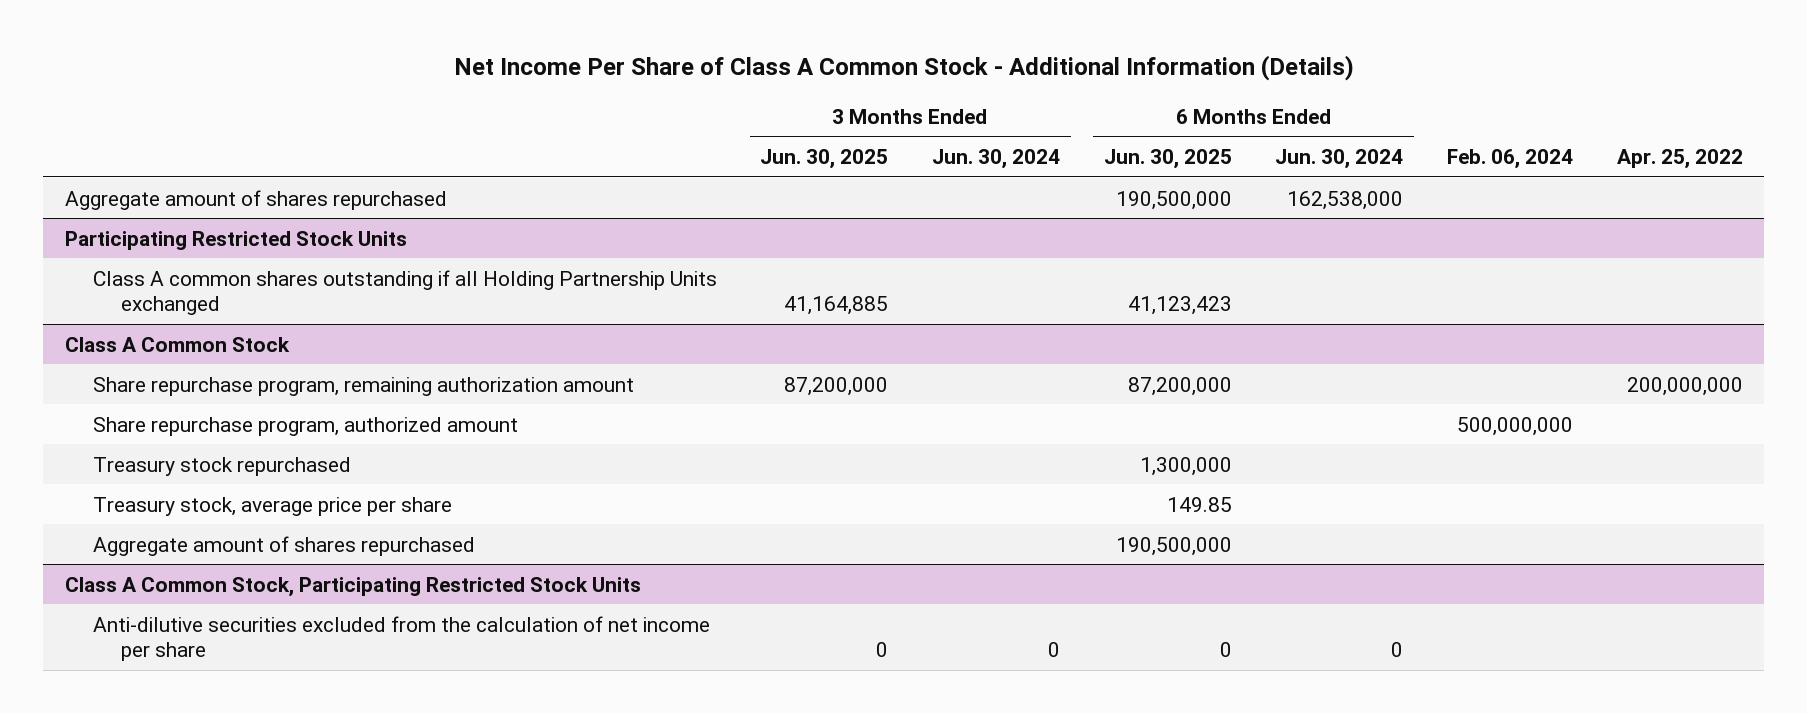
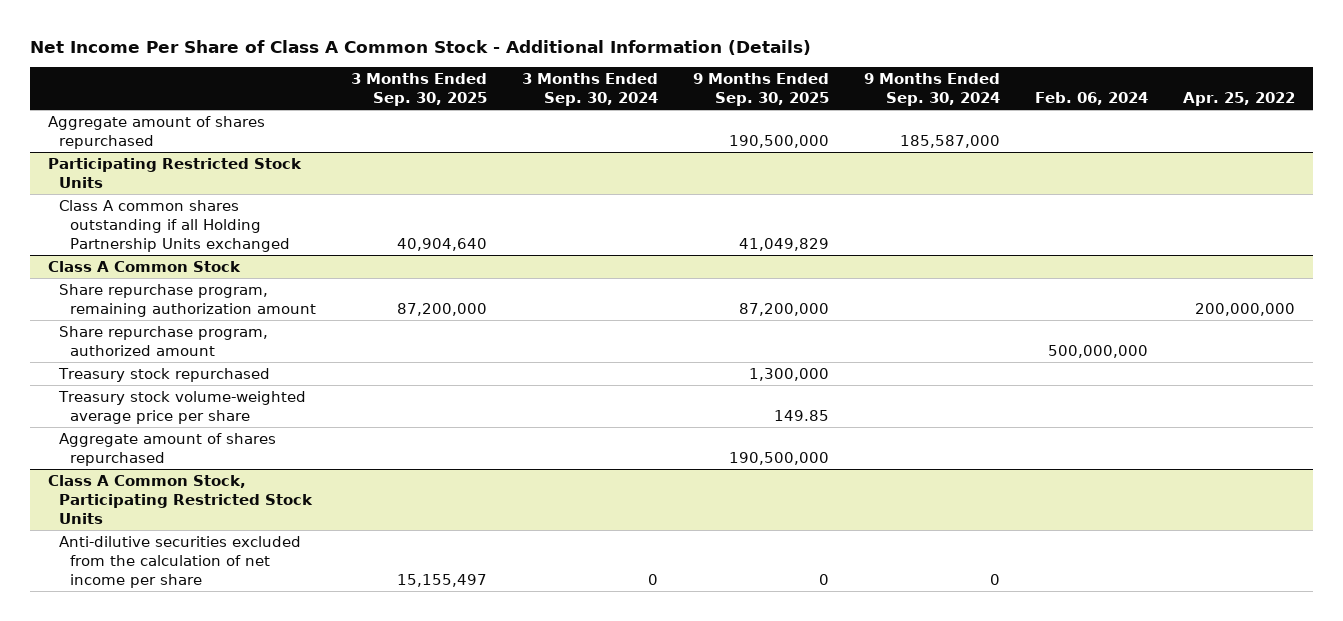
- | 3 Months Ended Jun. 30, 2025 | 3 Months Ended Jun. 30, 2024 | 6 Months Ended Jun. 30, 2025 | 6 Months Ended Jun. 30, 2024 | Feb. 06, 2024 | Apr. 25, 2022
+ | 3 Months Ended Sep. 30, 2025 | 3 Months Ended Sep. 30, 2024 | 9 Months Ended Sep. 30, 2025 | 9 Months Ended Sep. 30, 2024 | Feb. 06, 2024 | Apr. 25, 2022
@ Class A Common Stock
- Treasury stock, average price per share | | | 149.85 | | |
+ Treasury stock volume-weighted average price per share | | | 149.85 | | |

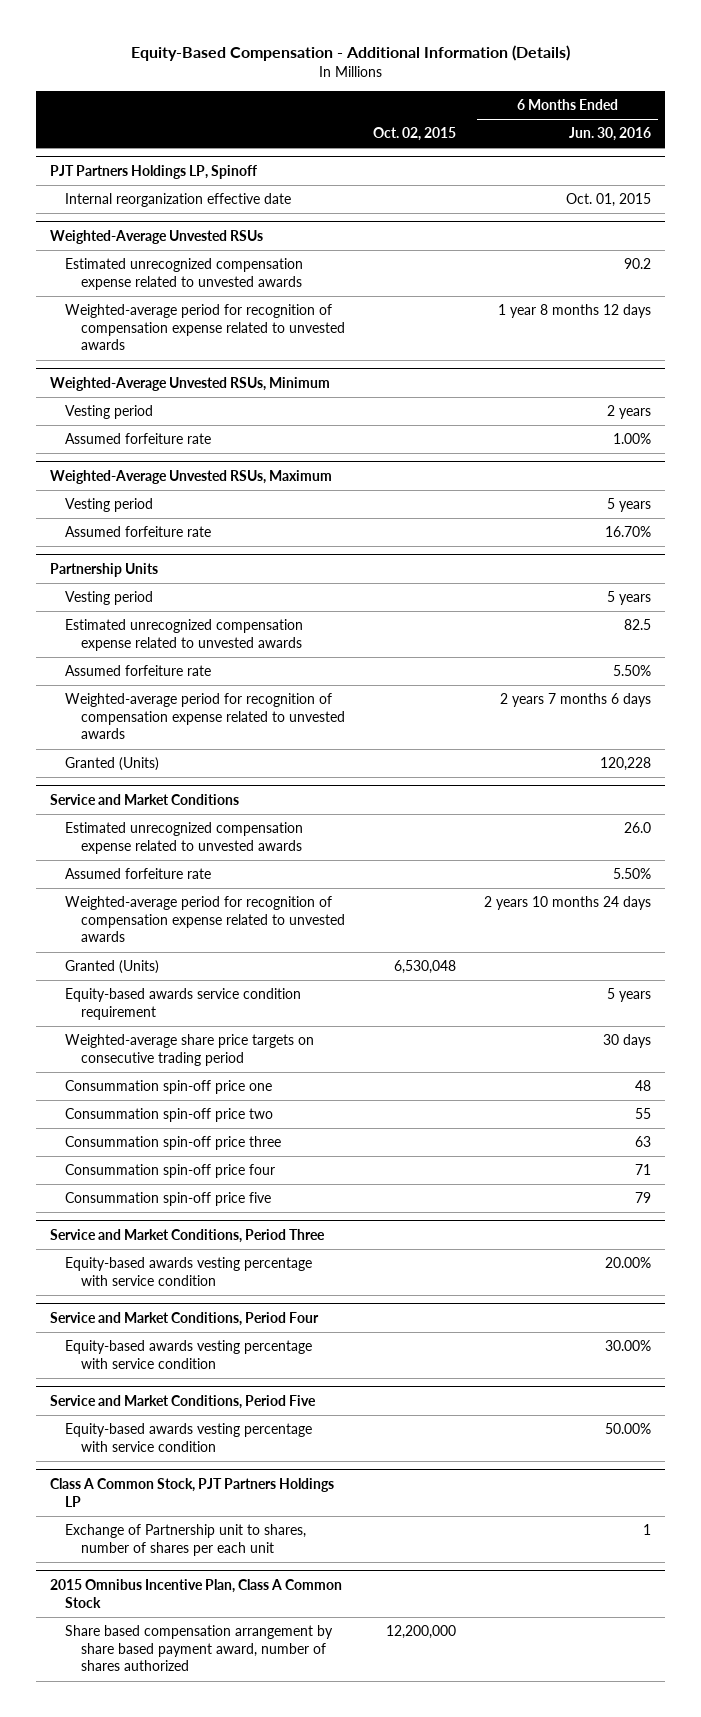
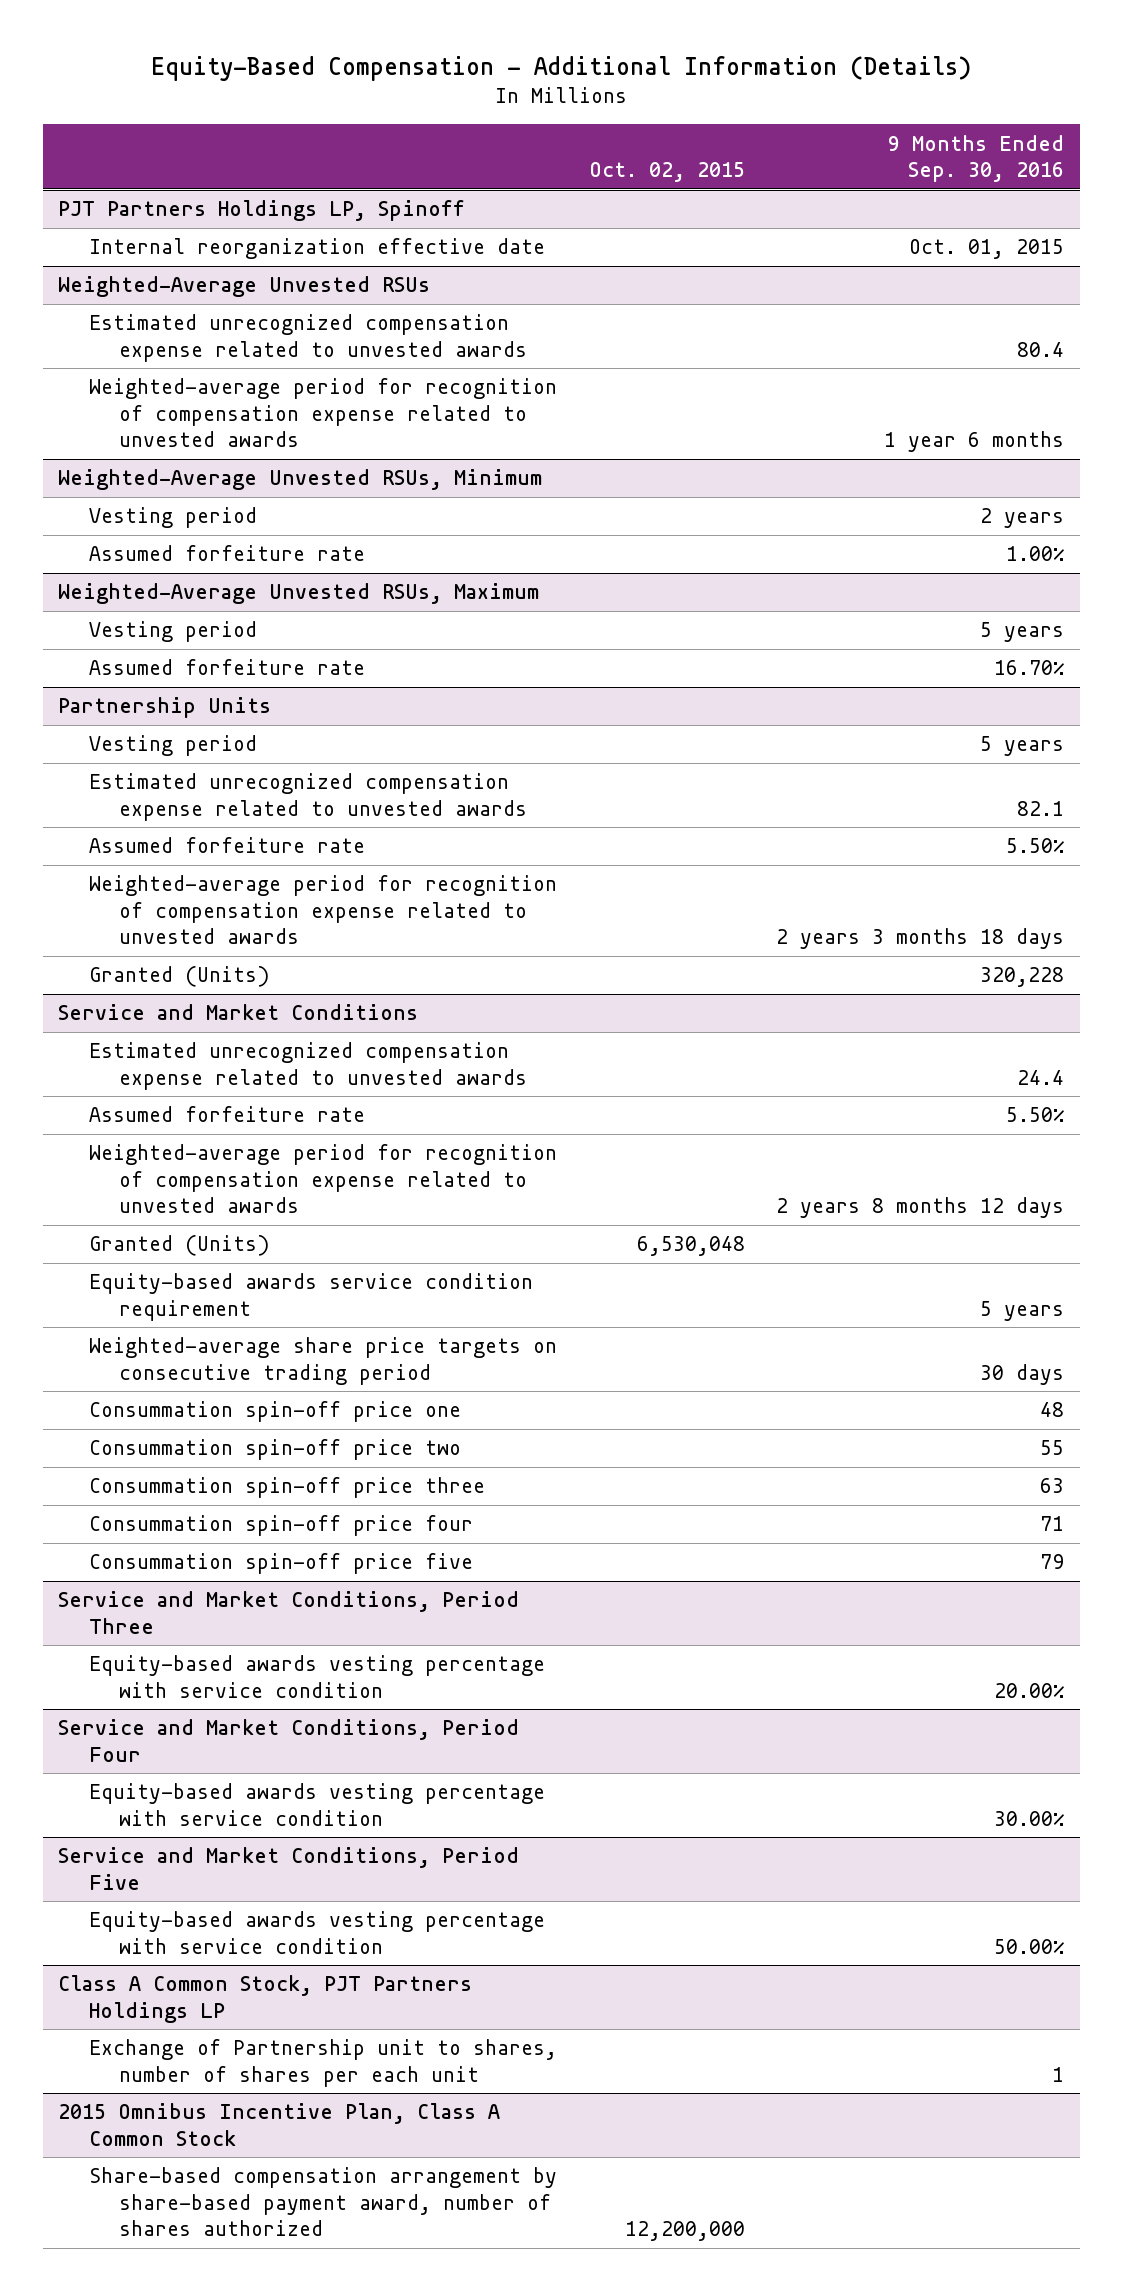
- | Oct. 02, 2015 | 6 Months Ended Jun. 30, 2016
+ | Oct. 02, 2015 | 9 Months Ended Sep. 30, 2016
@ 2015 Omnibus Incentive Plan, Class A Common Stock
- Share based compensation arrangement by share based payment award, number of shares authorized | 12,200,000 |
+ Share-based compensation arrangement by share-based payment award, number of shares authorized | 12,200,000 |

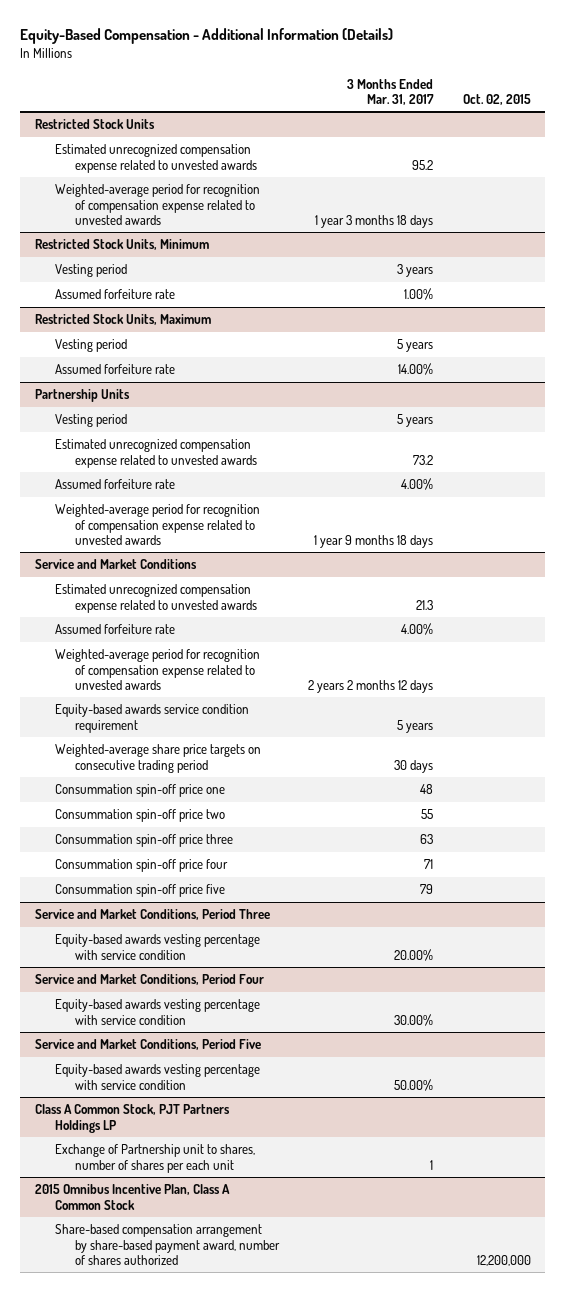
- | Oct. 02, 2015 | 9 Months Ended Sep. 30, 2016
+ | 3 Months Ended Mar. 31, 2017 | Oct. 02, 2015
- PJT Partners Holdings LP, Spinoff
- Internal reorganization effective date | | Oct. 01, 2015
- Weighted-Average Unvested RSUs
+ Restricted Stock Units
- Weighted-Average Unvested RSUs, Minimum
- Vesting period | | 2 years
- Assumed forfeiture rate | | 1.00%
- Weighted-Average Unvested RSUs, Maximum
- Vesting period | | 5 years
- Assumed forfeiture rate | | 16.70%
+ Restricted Stock Units, Minimum
+ Vesting period | 3 years |
+ Assumed forfeiture rate | 1.00% |
+ Restricted Stock Units, Maximum
+ Vesting period | 5 years |
+ Assumed forfeiture rate | 14.00% |
@ Partnership Units
- Granted (Units) | | 320,228
@ Service and Market Conditions
- Granted (Units) | 6,530,048 |

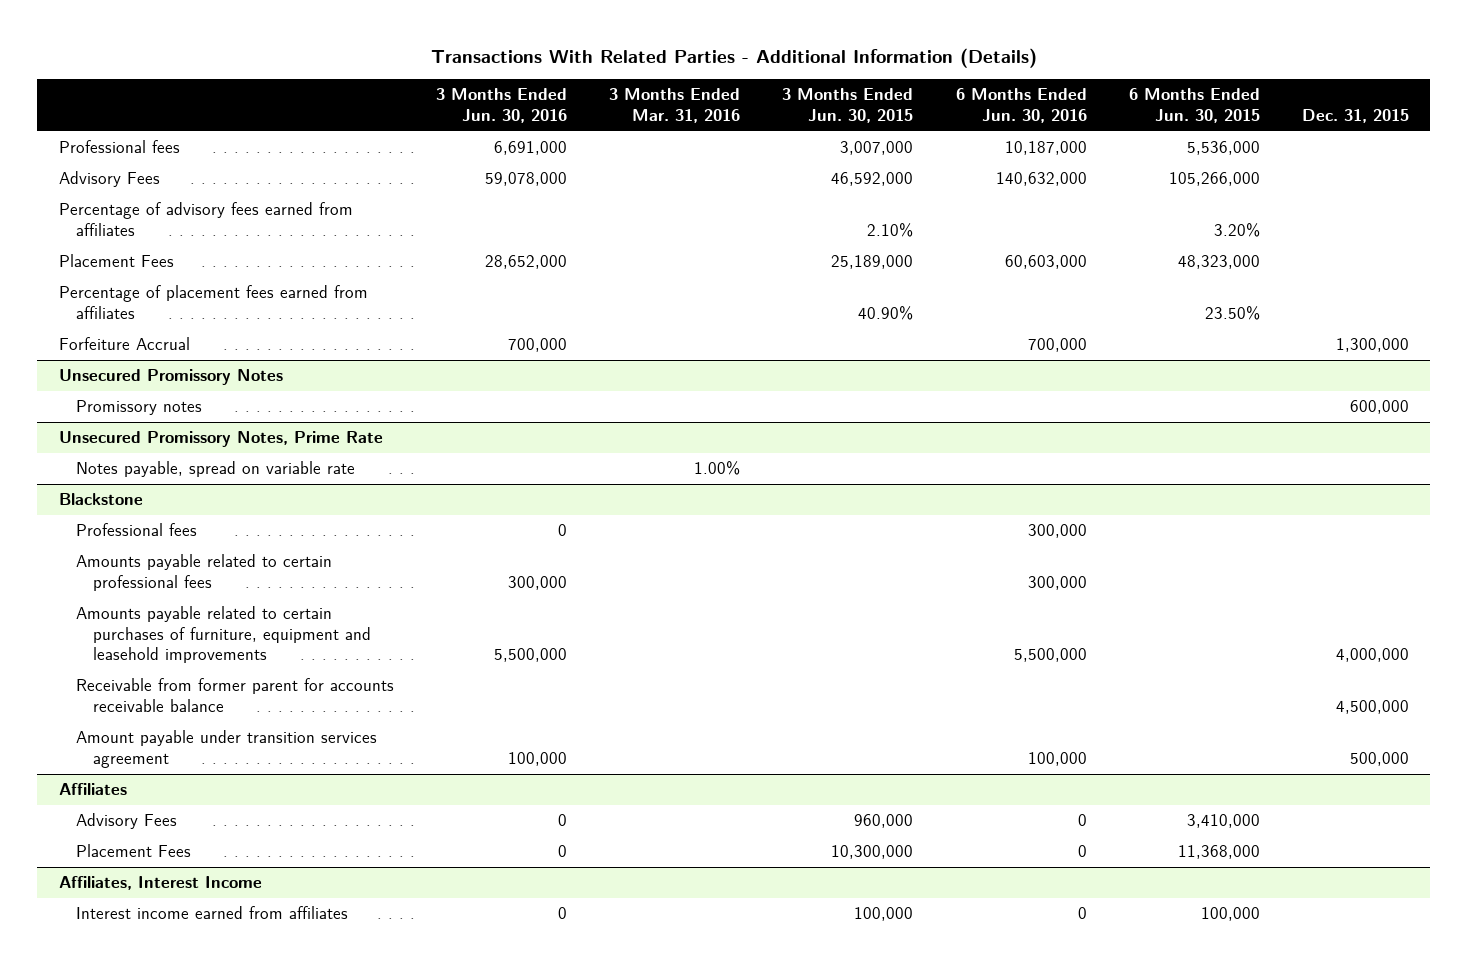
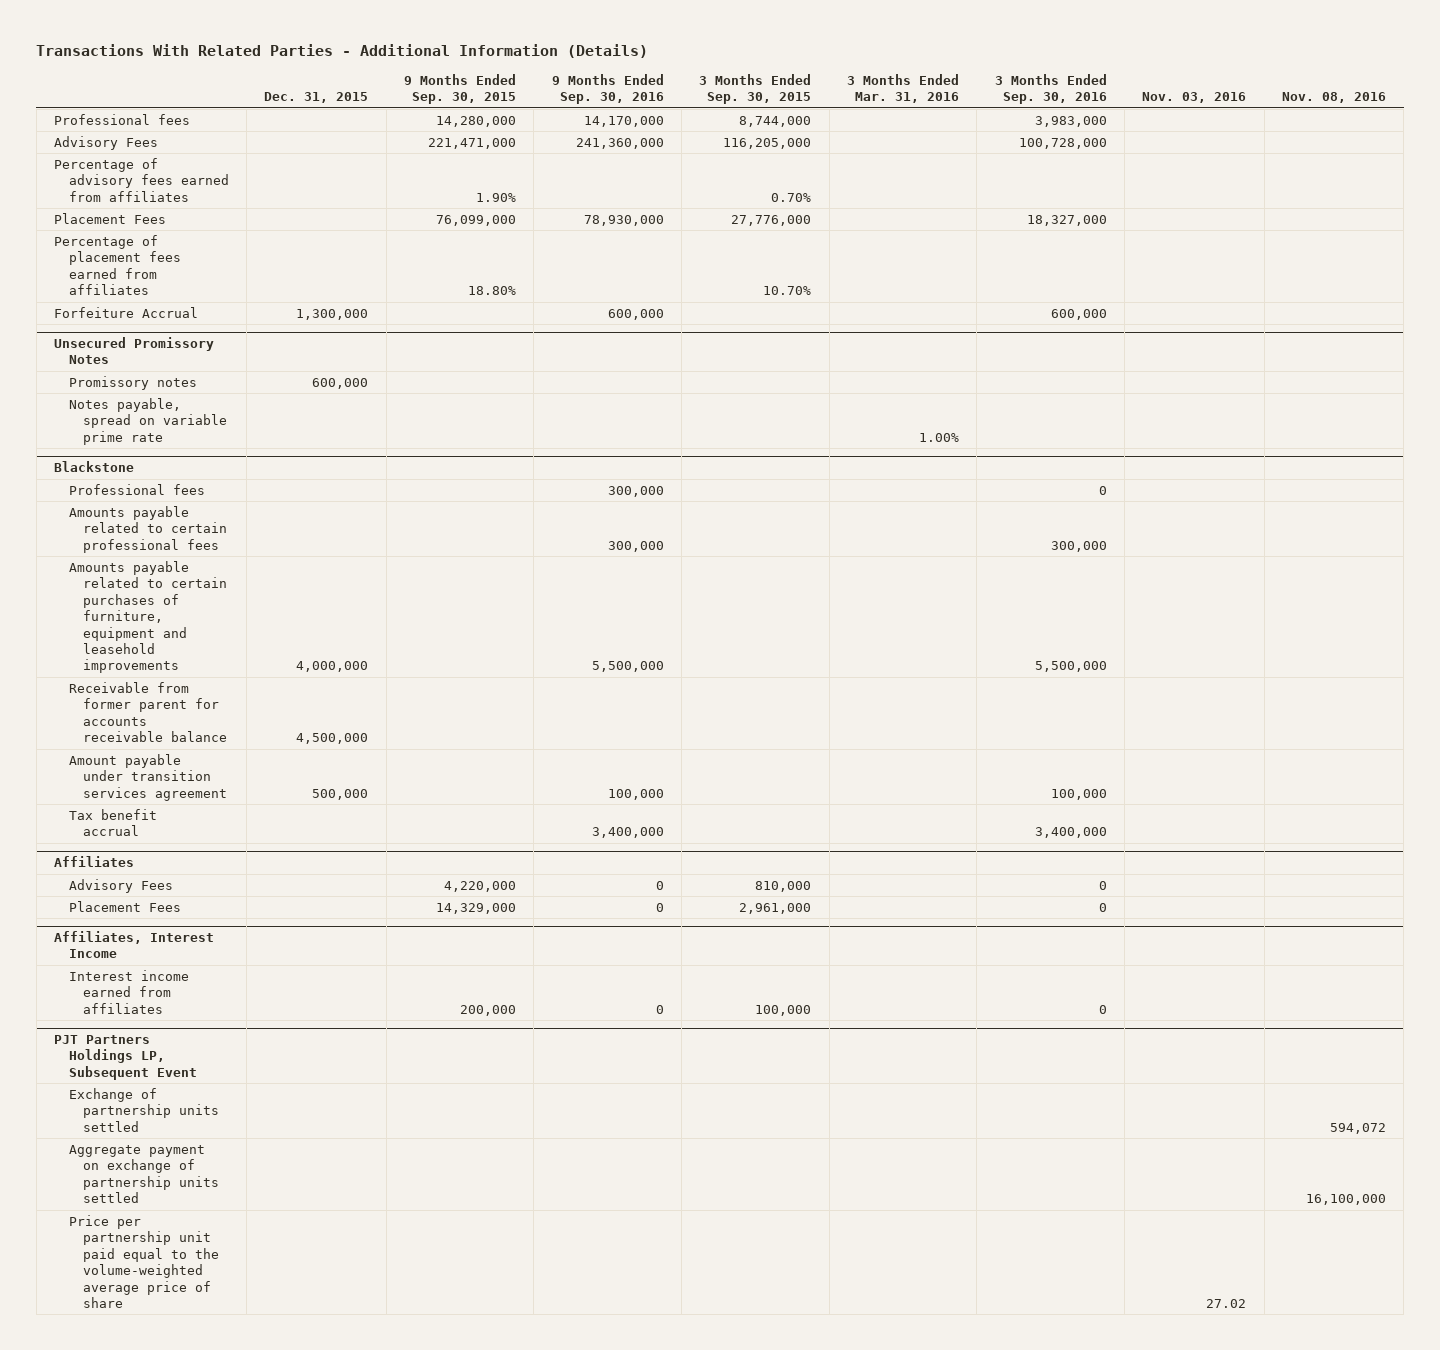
- | 3 Months Ended Jun. 30, 2016 | 3 Months Ended Mar. 31, 2016 | 3 Months Ended Jun. 30, 2015 | 6 Months Ended Jun. 30, 2016 | 6 Months Ended Jun. 30, 2015 | Dec. 31, 2015
+ | Dec. 31, 2015 | 9 Months Ended Sep. 30, 2015 | 9 Months Ended Sep. 30, 2016 | 3 Months Ended Sep. 30, 2015 | 3 Months Ended Mar. 31, 2016 | 3 Months Ended Sep. 30, 2016 | Nov. 03, 2016 | Nov. 08, 2016
- Unsecured Promissory Notes, Prime Rate
- Notes payable, spread on variable rate | | 1.00% | | | |
@ Unsecured Promissory Notes
+ Notes payable, spread on variable prime rate | | | | | 1.00% | | |
@ Blackstone
+ Tax benefit accrual | | | 3,400,000 | | | 3,400,000 | |
+ PJT Partners Holdings LP, Subsequent Event
+ Exchange of partnership units settled | | | | | | | | 594,072
+ Aggregate payment on exchange of partnership units settled | | | | | | | | 16,100,000
+ Price per partnership unit paid equal to the volume-weighted average price of share | | | | | | | 27.02 |

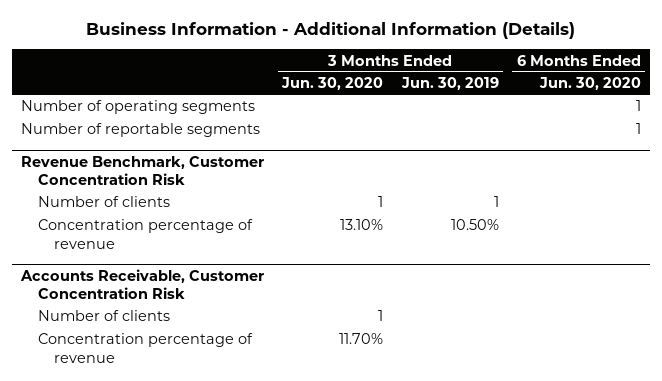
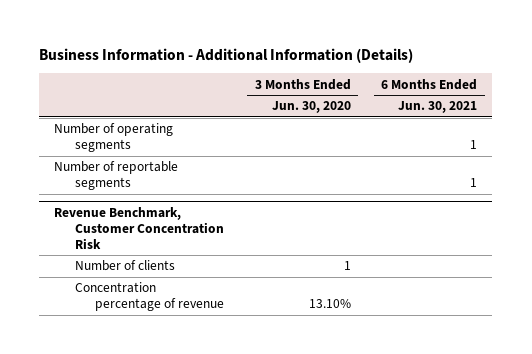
- | 3 Months Ended Jun. 30, 2020 | 3 Months Ended Jun. 30, 2019 | 6 Months Ended Jun. 30, 2020
+ | 3 Months Ended Jun. 30, 2020 | 6 Months Ended Jun. 30, 2021
- Accounts Receivable, Customer Concentration Risk
- Number of clients | 1 | |
- Concentration percentage of revenue | 11.70% | |

